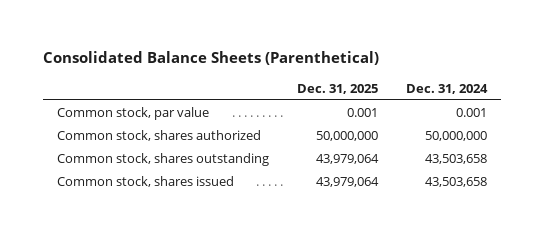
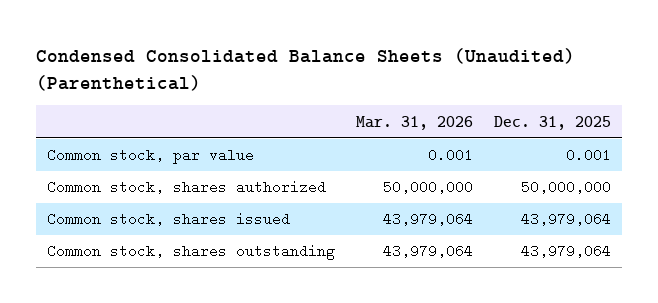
- Consolidated Balance Sheets (Parenthetical)
+ Condensed Consolidated Balance Sheets (Unaudited) (Parenthetical)
- | Dec. 31, 2025 | Dec. 31, 2024
+ | Mar. 31, 2026 | Dec. 31, 2025
moved down: Common stock, shares outstanding | 43,979,064 | 43,979,064

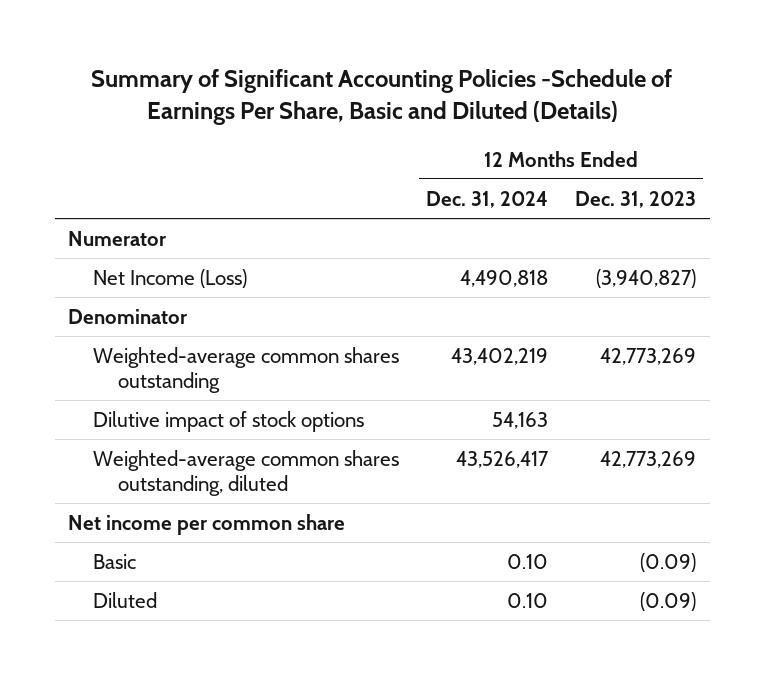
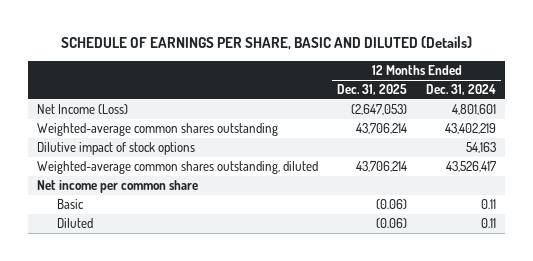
- Summary of Significant Accounting Policies -Schedule of Earnings Per Share, Basic and Diluted (Details)
+ SCHEDULE OF EARNINGS PER SHARE, BASIC AND DILUTED (Details)
- | 12 Months Ended Dec. 31, 2024 | 12 Months Ended Dec. 31, 2023
+ | 12 Months Ended Dec. 31, 2025 | 12 Months Ended Dec. 31, 2024
- Numerator
- Net Income (Loss) | 4,490,818 | (3,940,827)
- Denominator
+ Net Income (Loss) | (2,647,053) | 4,801,601
- Basic | 0.10 | (0.09)
- Diluted | 0.10 | (0.09)
+ Basic | (0.06) | 0.11
+ Diluted | (0.06) | 0.11

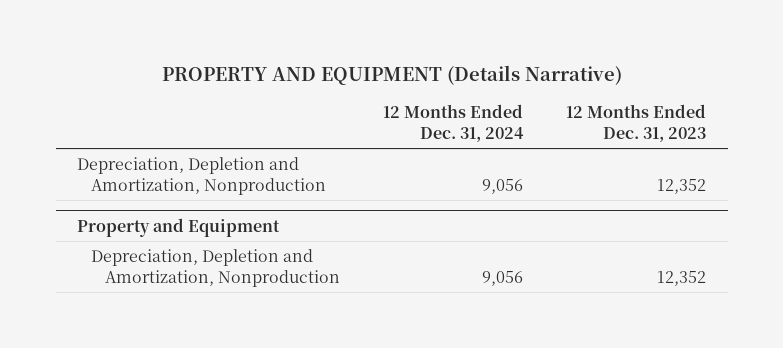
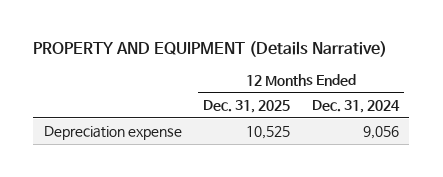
- | 12 Months Ended Dec. 31, 2024 | 12 Months Ended Dec. 31, 2023
+ | 12 Months Ended Dec. 31, 2025 | 12 Months Ended Dec. 31, 2024
- Depreciation, Depletion and Amortization, Nonproduction | 9,056 | 12,352
- Property and Equipment
- Depreciation, Depletion and Amortization, Nonproduction | 9,056 | 12,352
+ Depreciation expense | 10,525 | 9,056

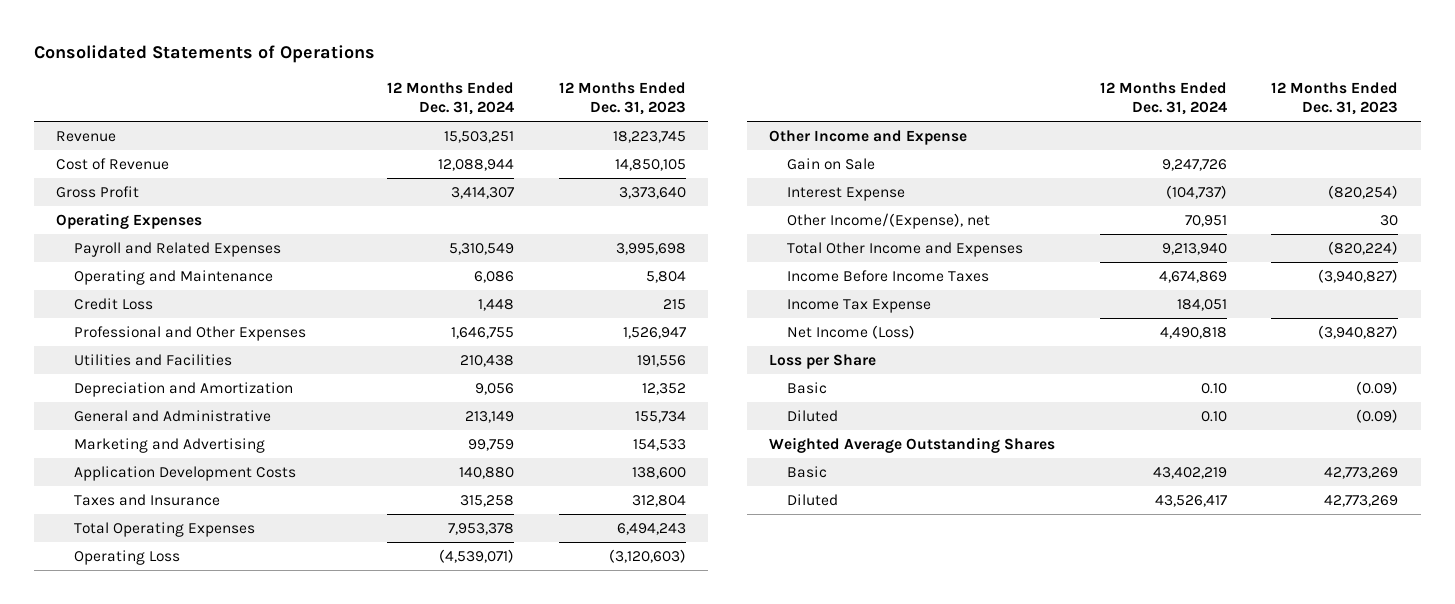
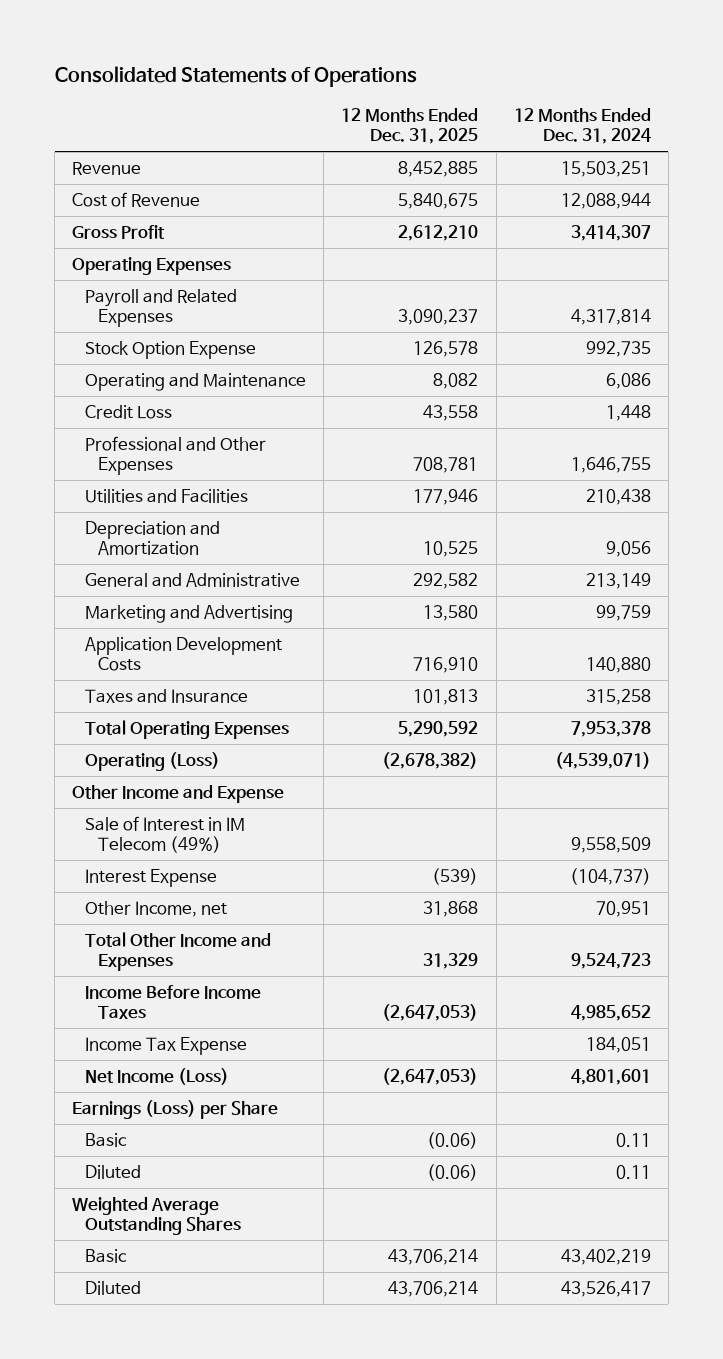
- | 12 Months Ended Dec. 31, 2024 | 12 Months Ended Dec. 31, 2023
+ | 12 Months Ended Dec. 31, 2025 | 12 Months Ended Dec. 31, 2024
- Payroll and Related Expenses | 5,310,549 | 3,995,698
+ Payroll and Related Expenses | 3,090,237 | 4,317,814
+ Stock Option Expense | 126,578 | 992,735
- Operating Loss | (4,539,071) | (3,120,603)
+ Operating (Loss) | (2,678,382) | (4,539,071)
- Gain on Sale | 9,247,726 |
+ Sale of Interest in IM Telecom (49%) | | 9,558,509
- Other Income/(Expense), net | 70,951 | 30
- Total Other Income and Expenses | 9,213,940 | (820,224)
- Income Before Income Taxes | 4,674,869 | (3,940,827)
+ Other Income, net | 31,868 | 70,951
+ Total Other Income and Expenses | 31,329 | 9,524,723
+ Income Before Income Taxes | (2,647,053) | 4,985,652
- Net Income (Loss) | 4,490,818 | (3,940,827)
- Loss per Share
- Basic | 0.10 | (0.09)
- Diluted | 0.10 | (0.09)
+ Net Income (Loss) | (2,647,053) | 4,801,601
+ Earnings (Loss) per Share
+ Basic | (0.06) | 0.11
+ Diluted | (0.06) | 0.11

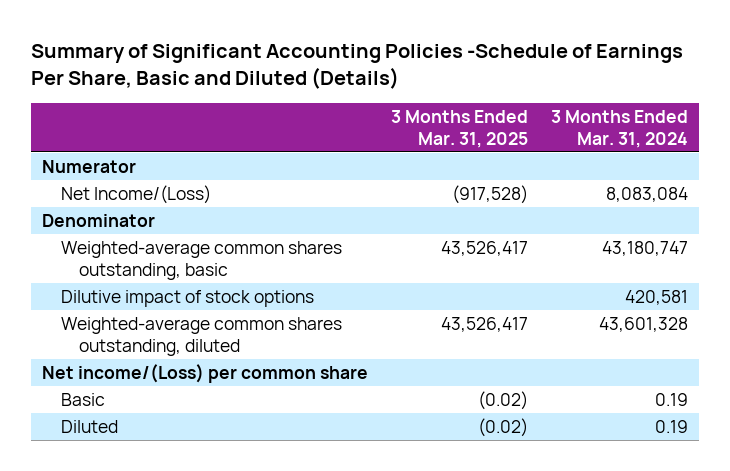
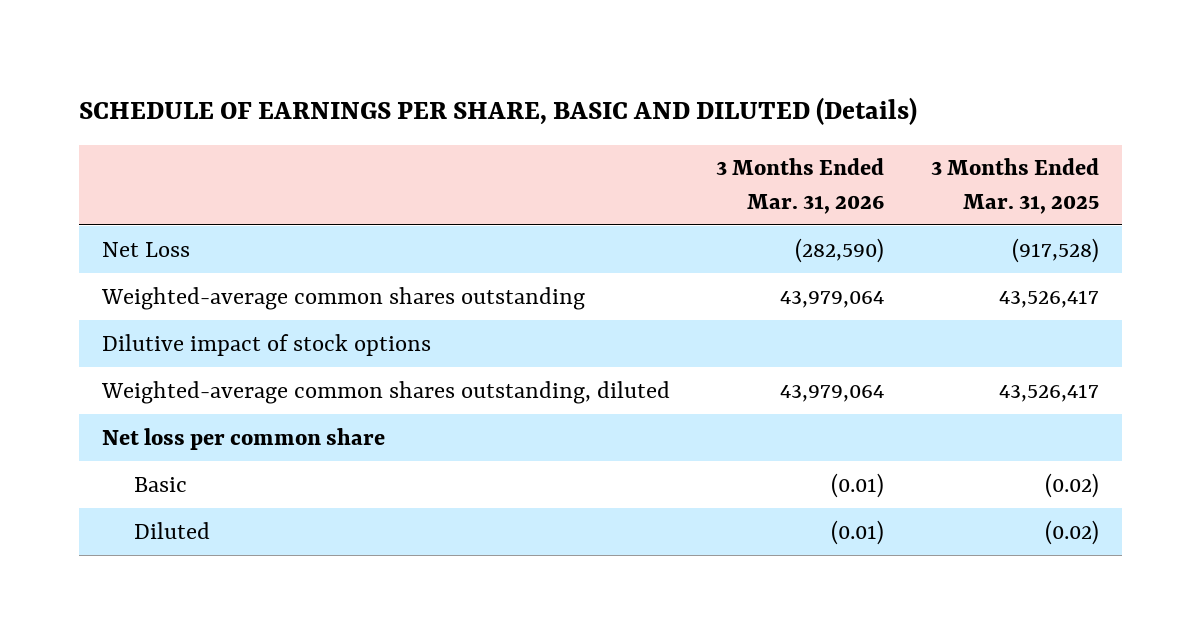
- Summary of Significant Accounting Policies -Schedule of Earnings Per Share, Basic and Diluted (Details)
+ SCHEDULE OF EARNINGS PER SHARE, BASIC AND DILUTED (Details)
- | 3 Months Ended Mar. 31, 2025 | 3 Months Ended Mar. 31, 2024
+ | 3 Months Ended Mar. 31, 2026 | 3 Months Ended Mar. 31, 2025
- Numerator
- Net Income/(Loss) | (917,528) | 8,083,084
- Denominator
- Weighted-average common shares outstanding, basic | 43,526,417 | 43,180,747
+ Net Loss | (282,590) | (917,528)
+ Weighted-average common shares outstanding | 43,979,064 | 43,526,417
- Net income/(Loss) per common share
+ Net loss per common share

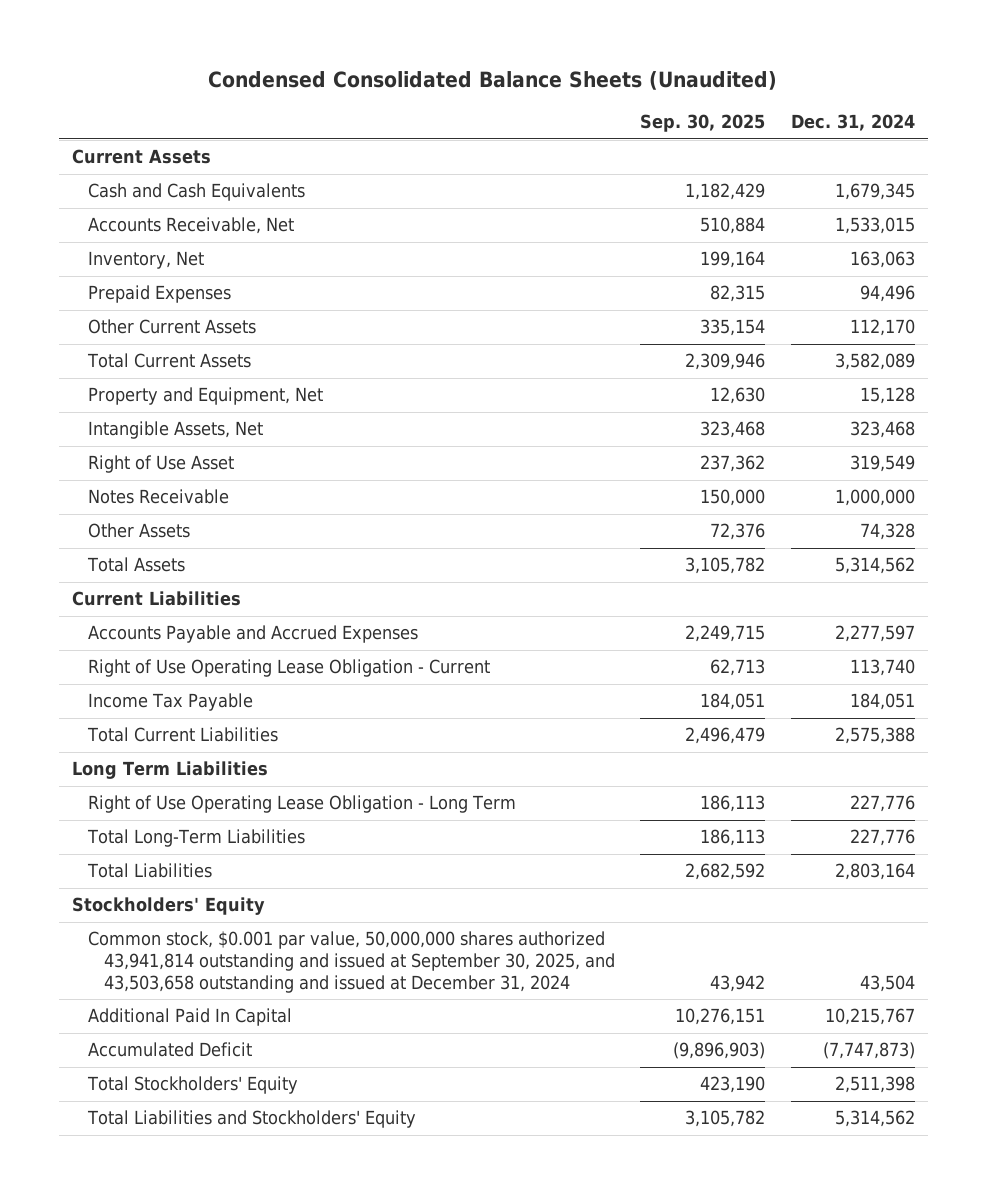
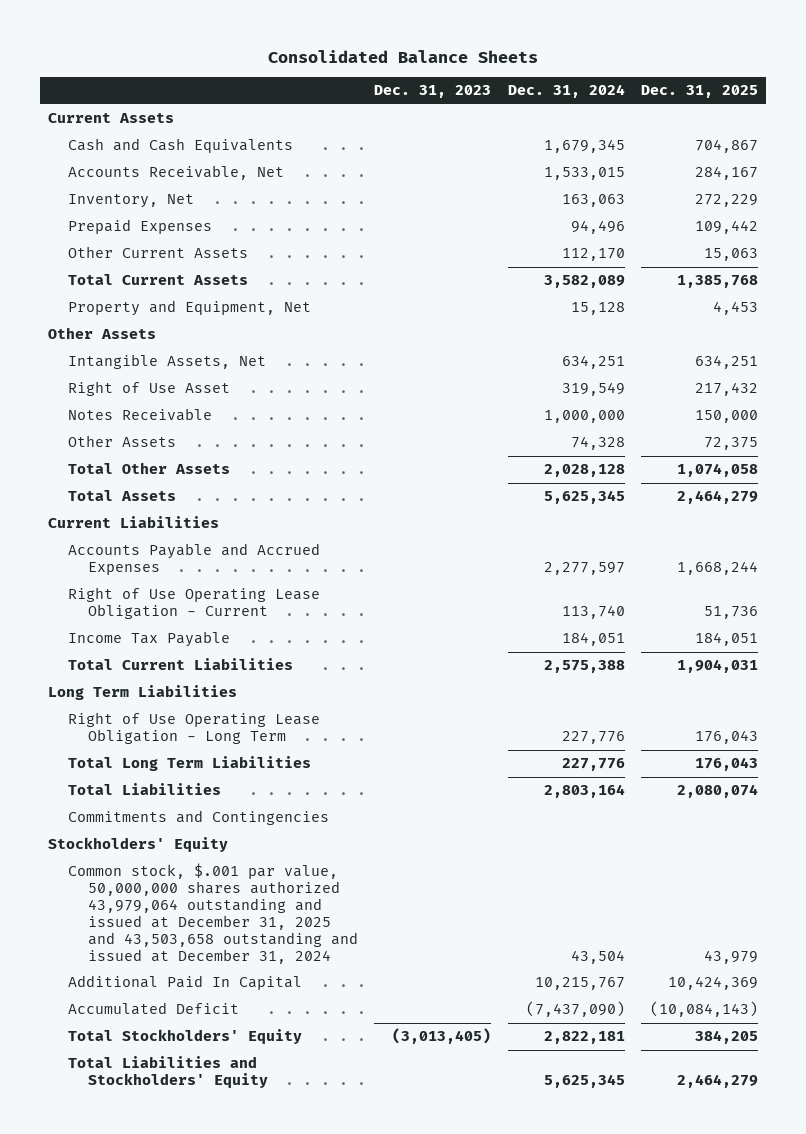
- Condensed Consolidated Balance Sheets (Unaudited)
+ Consolidated Balance Sheets
- | Sep. 30, 2025 | Dec. 31, 2024
+ | Dec. 31, 2023 | Dec. 31, 2024 | Dec. 31, 2025
- Intangible Assets, Net | 323,468 | 323,468
+ Other Assets
+ Intangible Assets, Net | | 634,251 | 634,251
- Total Assets | 3,105,782 | 5,314,562
+ Total Other Assets | | 2,028,128 | 1,074,058
+ Total Assets | | 5,625,345 | 2,464,279
- Total Long-Term Liabilities | 186,113 | 227,776
+ Total Long Term Liabilities | | 227,776 | 176,043
+ Commitments and Contingencies
- Common stock, $0.001 par value, 50,000,000 shares authorized 43,941,814 outstanding and issued at September 30, 2025, and 43,503,658 outstanding and issued at December 31, 2024 | 43,942 | 43,504
+ Common stock, $.001 par value, 50,000,000 shares authorized 43,979,064 outstanding and issued at December 31, 2025 and 43,503,658 outstanding and issued at December 31, 2024 | | 43,504 | 43,979
- Accumulated Deficit | (9,896,903) | (7,747,873)
- Total Stockholders' Equity | 423,190 | 2,511,398
- Total Liabilities and Stockholders' Equity | 3,105,782 | 5,314,562
+ Accumulated Deficit | | (7,437,090) | (10,084,143)
+ Total Stockholders' Equity | (3,013,405) | 2,822,181 | 384,205
+ Total Liabilities and Stockholders' Equity | | 5,625,345 | 2,464,279

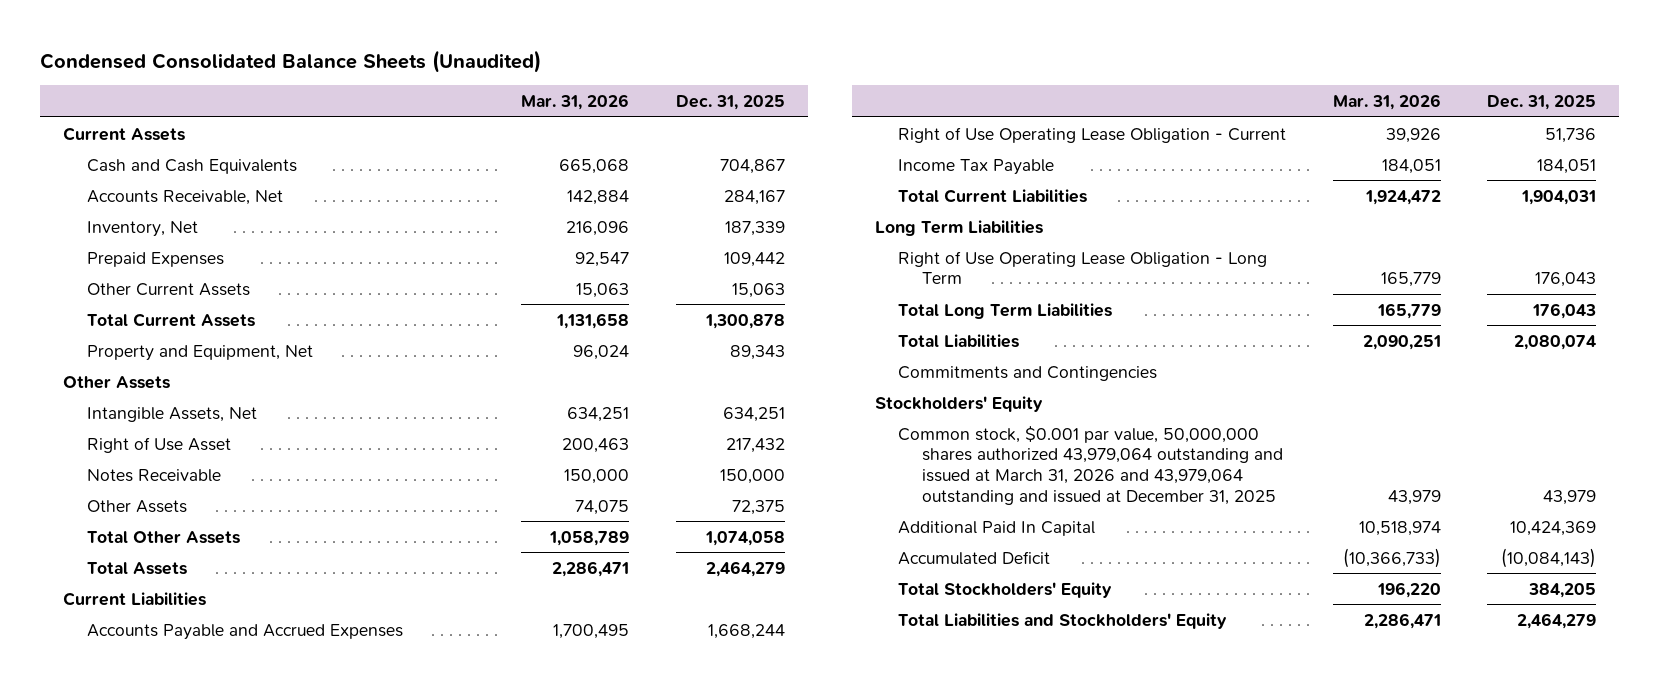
- Consolidated Balance Sheets
+ Condensed Consolidated Balance Sheets (Unaudited)
- | Dec. 31, 2023 | Dec. 31, 2024 | Dec. 31, 2025
+ | Mar. 31, 2026 | Dec. 31, 2025
- Inventory, Net | | 163,063 | 272,229
+ Inventory, Net | 216,096 | 187,339
- Total Current Assets | | 3,582,089 | 1,385,768
- Property and Equipment, Net | | 15,128 | 4,453
+ Total Current Assets | 1,131,658 | 1,300,878
+ Property and Equipment, Net | 96,024 | 89,343
- Common stock, $.001 par value, 50,000,000 shares authorized 43,979,064 outstanding and issued at December 31, 2025 and 43,503,658 outstanding and issued at December 31, 2024 | | 43,504 | 43,979
+ Common stock, $0.001 par value, 50,000,000 shares authorized 43,979,064 outstanding and issued at March 31, 2026 and 43,979,064 outstanding and issued at December 31, 2025 | 43,979 | 43,979

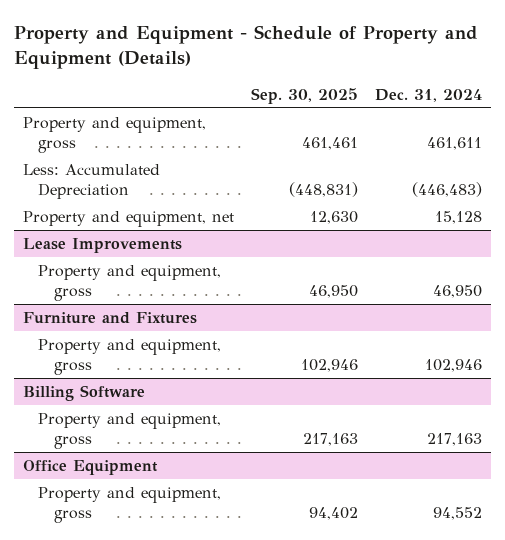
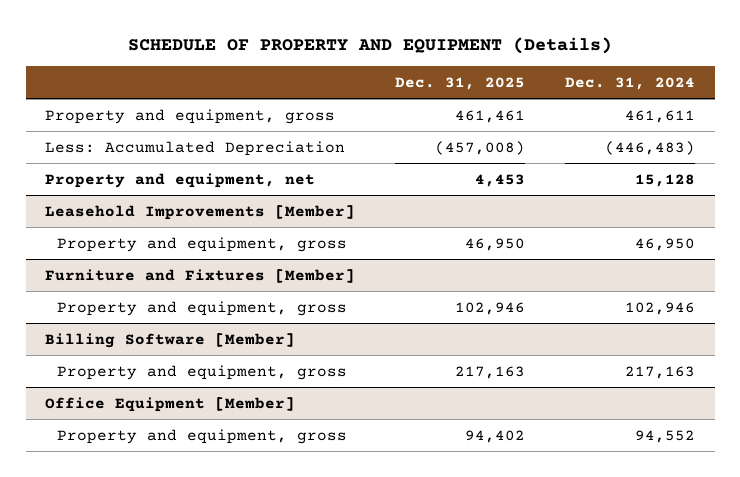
- Property and Equipment - Schedule of Property and Equipment (Details)
+ SCHEDULE OF PROPERTY AND EQUIPMENT (Details)
- | Sep. 30, 2025 | Dec. 31, 2024
+ | Dec. 31, 2025 | Dec. 31, 2024
- Lease Improvements
+ Leasehold Improvements [Member]
- Furniture and Fixtures
+ Furniture and Fixtures [Member]
- Billing Software
+ Billing Software [Member]
- Office Equipment
+ Office Equipment [Member]

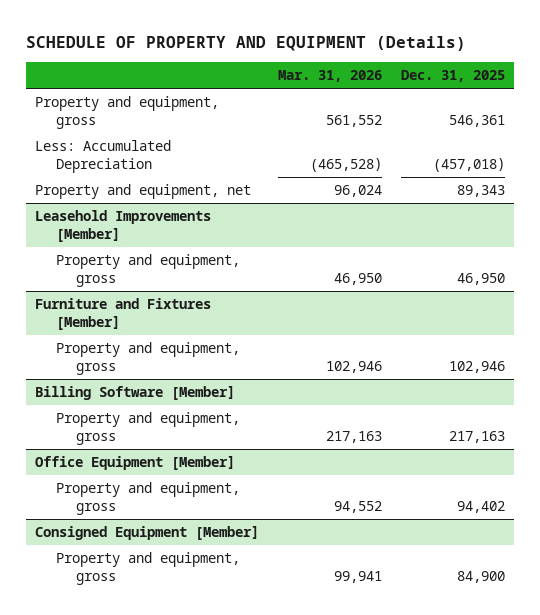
- | Dec. 31, 2025 | Dec. 31, 2024
+ | Mar. 31, 2026 | Dec. 31, 2025
- Property and equipment, gross | 461,461 | 461,611
- Less: Accumulated Depreciation | (457,008) | (446,483)
- Property and equipment, net | 4,453 | 15,128
+ Property and equipment, gross | 561,552 | 546,361
+ Less: Accumulated Depreciation | (465,528) | (457,018)
+ Property and equipment, net | 96,024 | 89,343
+ Consigned Equipment [Member]
+ Property and equipment, gross | 99,941 | 84,900

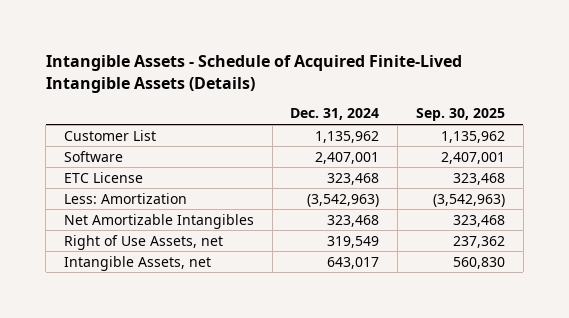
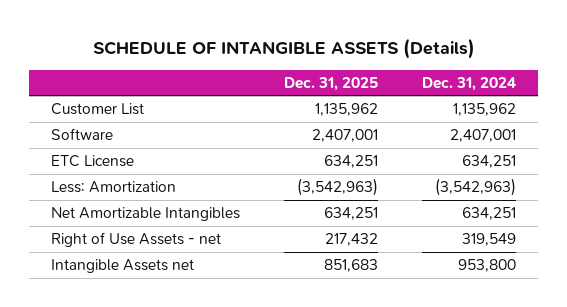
- Intangible Assets - Schedule of Acquired Finite-Lived Intangible Assets (Details)
+ SCHEDULE OF INTANGIBLE ASSETS (Details)
- | Dec. 31, 2024 | Sep. 30, 2025
+ | Dec. 31, 2025 | Dec. 31, 2024
- ETC License | 323,468 | 323,468
+ ETC License | 634,251 | 634,251
- Net Amortizable Intangibles | 323,468 | 323,468
- Right of Use Assets, net | 319,549 | 237,362
- Intangible Assets, net | 643,017 | 560,830
+ Net Amortizable Intangibles | 634,251 | 634,251
+ Right of Use Assets - net | 217,432 | 319,549
+ Intangible Assets net | 851,683 | 953,800

